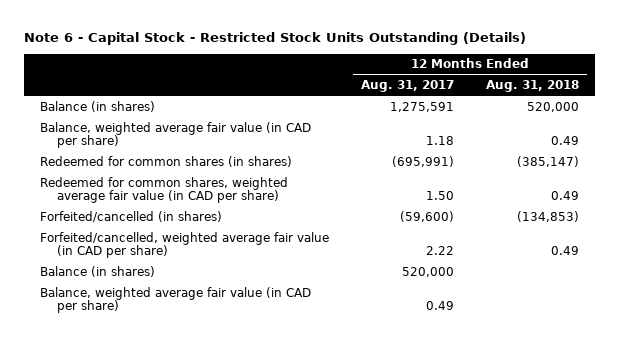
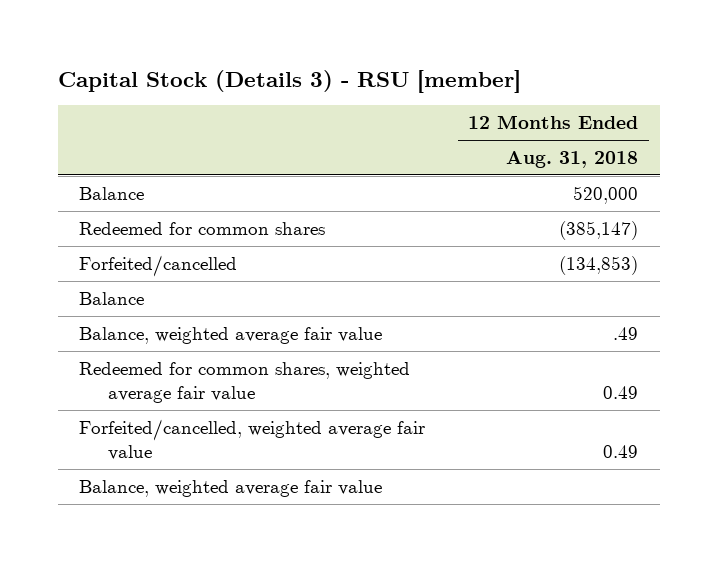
- Note 6 - Capital Stock - Restricted Stock Units Outstanding (Details)
+ Capital Stock (Details 3) - RSU [member]
- | 12 Months Ended Aug. 31, 2017 | 12 Months Ended Aug. 31, 2018
+ | 12 Months Ended Aug. 31, 2018
- Balance (in shares) | 1,275,591 | 520,000
- Balance, weighted average fair value (in CAD per share) | 1.18 | 0.49
- Redeemed for common shares (in shares) | (695,991) | (385,147)
- Redeemed for common shares, weighted average fair value (in CAD per share) | 1.50 | 0.49
- Forfeited/cancelled (in shares) | (59,600) | (134,853)
- Forfeited/cancelled, weighted average fair value (in CAD per share) | 2.22 | 0.49
- Balance (in shares) | 520,000 |
- Balance, weighted average fair value (in CAD per share) | 0.49 |
+ Balance | 520,000
+ Redeemed for common shares | (385,147)
+ Forfeited/cancelled | (134,853)
+ Balance
+ Balance, weighted average fair value | .49
+ Redeemed for common shares, weighted average fair value | 0.49
+ Forfeited/cancelled, weighted average fair value | 0.49
+ Balance, weighted average fair value

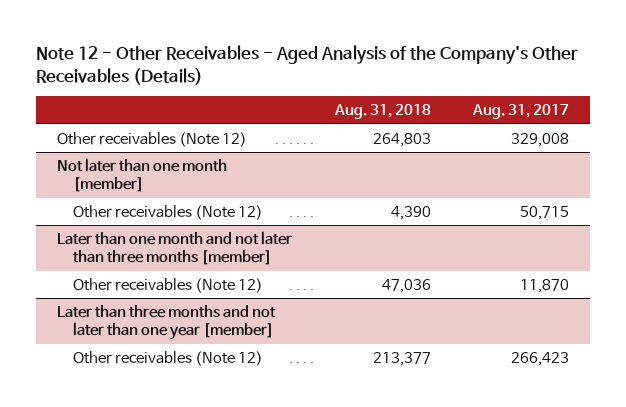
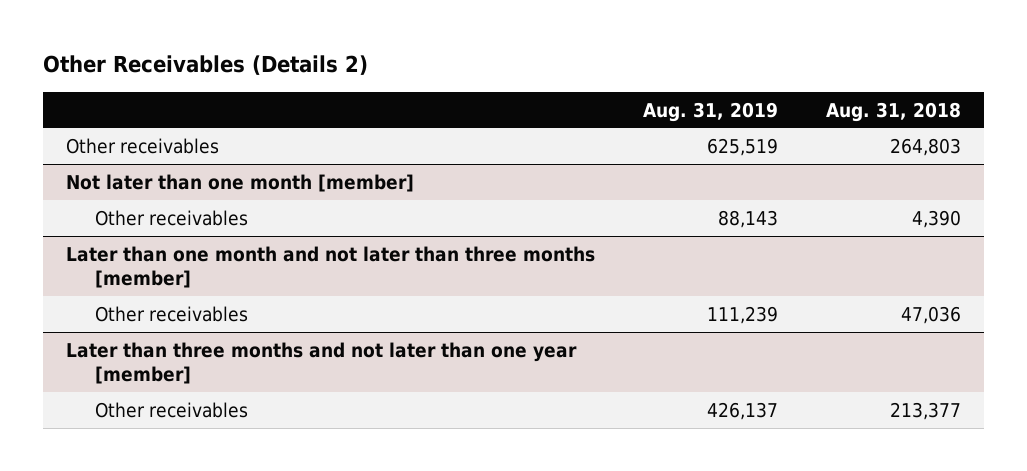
- Note 12 - Other Receivables - Aged Analysis of the Company's Other Receivables (Details)
+ Other Receivables (Details 2)
- | Aug. 31, 2018 | Aug. 31, 2017
+ | Aug. 31, 2019 | Aug. 31, 2018
- Other receivables (Note 12) | 264,803 | 329,008
+ Other receivables | 625,519 | 264,803
@ Not later than one month [member]
- Other receivables (Note 12) | 4,390 | 50,715
+ Other receivables | 88,143 | 4,390
@ Later than one month and not later than three months [member]
- Other receivables (Note 12) | 47,036 | 11,870
+ Other receivables | 111,239 | 47,036
@ Later than three months and not later than one year [member]
- Other receivables (Note 12) | 213,377 | 266,423
+ Other receivables | 426,137 | 213,377

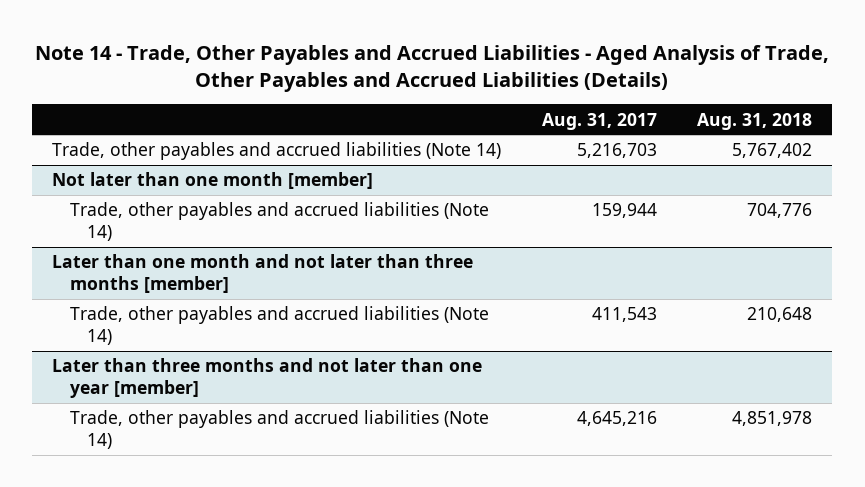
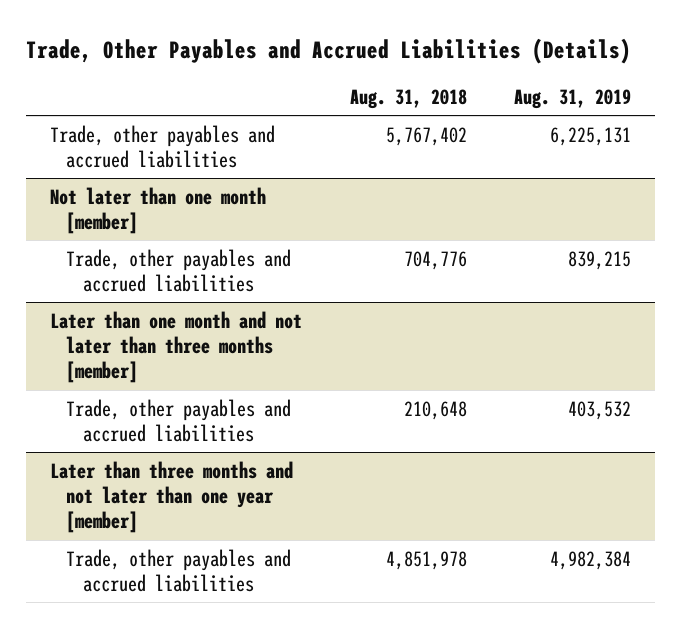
- Note 14 - Trade, Other Payables and Accrued Liabilities - Aged Analysis of Trade, Other Payables and Accrued Liabilities (Details)
+ Trade, Other Payables and Accrued Liabilities (Details)
- | Aug. 31, 2017 | Aug. 31, 2018
+ | Aug. 31, 2018 | Aug. 31, 2019
- Trade, other payables and accrued liabilities (Note 14) | 5,216,703 | 5,767,402
+ Trade, other payables and accrued liabilities | 5,767,402 | 6,225,131
@ Not later than one month [member]
- Trade, other payables and accrued liabilities (Note 14) | 159,944 | 704,776
+ Trade, other payables and accrued liabilities | 704,776 | 839,215
@ Later than one month and not later than three months [member]
- Trade, other payables and accrued liabilities (Note 14) | 411,543 | 210,648
+ Trade, other payables and accrued liabilities | 210,648 | 403,532
@ Later than three months and not later than one year [member]
- Trade, other payables and accrued liabilities (Note 14) | 4,645,216 | 4,851,978
+ Trade, other payables and accrued liabilities | 4,851,978 | 4,982,384

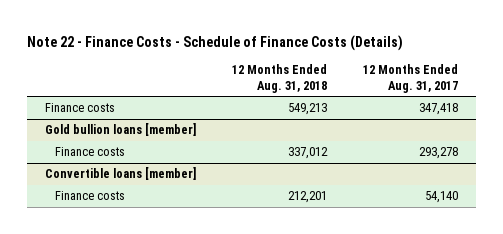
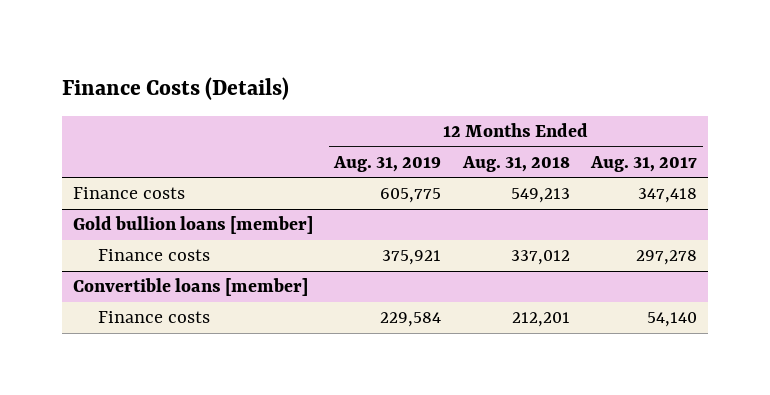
- Note 22 - Finance Costs - Schedule of Finance Costs (Details)
+ Finance Costs (Details)
- | 12 Months Ended Aug. 31, 2018 | 12 Months Ended Aug. 31, 2017
+ | 12 Months Ended Aug. 31, 2019 | 12 Months Ended Aug. 31, 2018 | 12 Months Ended Aug. 31, 2017
@ Gold bullion loans [member]
- Finance costs | 337,012 | 293,278
+ Finance costs | 375,921 | 337,012 | 297,278

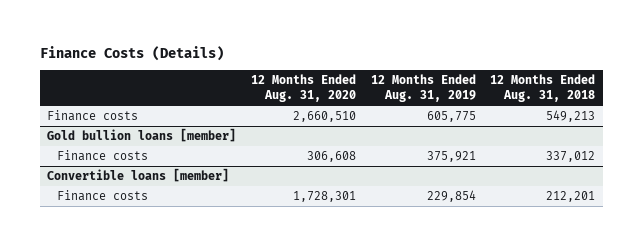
- | 12 Months Ended Aug. 31, 2019 | 12 Months Ended Aug. 31, 2018 | 12 Months Ended Aug. 31, 2017
+ | 12 Months Ended Aug. 31, 2020 | 12 Months Ended Aug. 31, 2019 | 12 Months Ended Aug. 31, 2018
@ Convertible loans [member]
- Finance costs | 229,584 | 212,201 | 54,140
+ Finance costs | 1,728,301 | 229,854 | 212,201

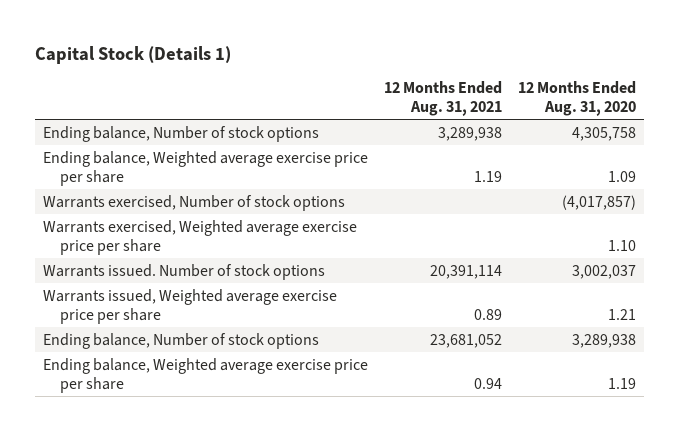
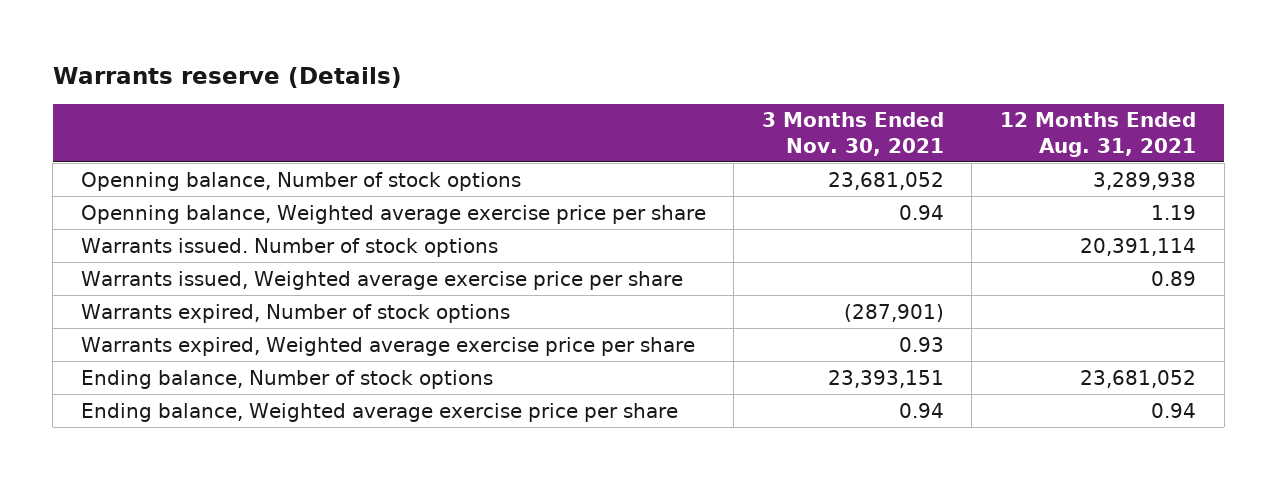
- Capital Stock (Details 1)
+ Warrants reserve (Details)
- | 12 Months Ended Aug. 31, 2021 | 12 Months Ended Aug. 31, 2020
+ | 3 Months Ended Nov. 30, 2021 | 12 Months Ended Aug. 31, 2021
- Ending balance, Number of stock options | 3,289,938 | 4,305,758
- Ending balance, Weighted average exercise price per share | 1.19 | 1.09
- Warrants exercised, Number of stock options | | (4,017,857)
- Warrants exercised, Weighted average exercise price per share | | 1.10
+ Openning balance, Number of stock options | 23,681,052 | 3,289,938
+ Openning balance, Weighted average exercise price per share | 0.94 | 1.19
+ Warrants expired, Number of stock options | (287,901) |
+ Warrants expired, Weighted average exercise price per share | 0.93 |

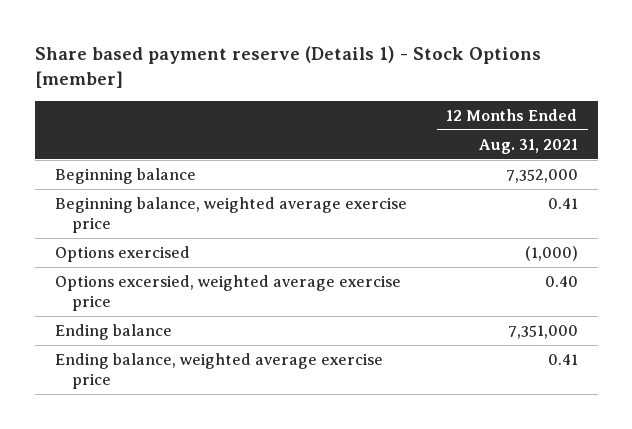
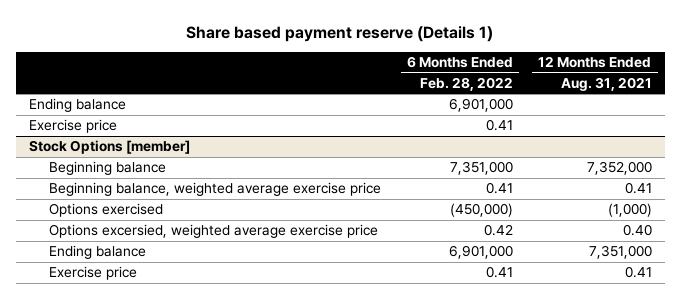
- Share based payment reserve (Details 1) - Stock Options [member]
+ Share based payment reserve (Details 1)
- | 12 Months Ended Aug. 31, 2021
+ | 6 Months Ended Feb. 28, 2022 | 12 Months Ended Aug. 31, 2021
+ Ending balance | 6,901,000 |
+ Exercise price | 0.41 |
+ Stock Options [member]
- Ending balance, weighted average exercise price | 0.41
+ Exercise price | 0.41 | 0.41

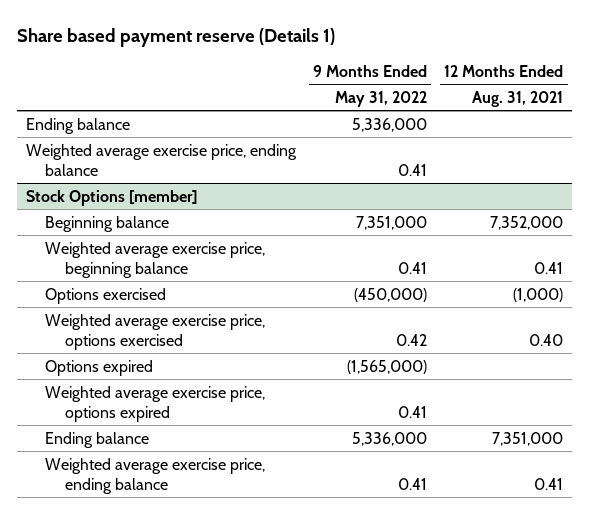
- | 6 Months Ended Feb. 28, 2022 | 12 Months Ended Aug. 31, 2021
+ | 9 Months Ended May 31, 2022 | 12 Months Ended Aug. 31, 2021
- Exercise price | 0.41 |
+ Weighted average exercise price, ending balance | 0.41 |
@ Stock Options [member]
- Beginning balance, weighted average exercise price | 0.41 | 0.41
+ Weighted average exercise price, beginning balance | 0.41 | 0.41
- Options excersied, weighted average exercise price | 0.42 | 0.40
+ Weighted average exercise price, options exercised | 0.42 | 0.40
+ Options expired | (1,565,000) |
+ Weighted average exercise price, options expired | 0.41 |
- Exercise price | 0.41 | 0.41
+ Weighted average exercise price, ending balance | 0.41 | 0.41

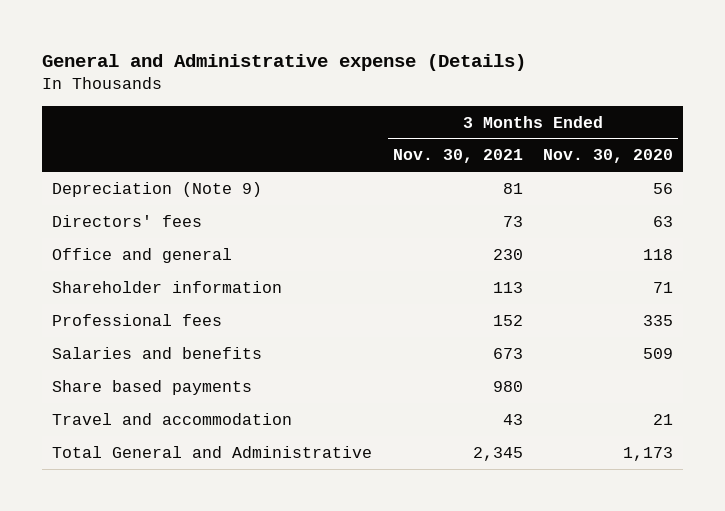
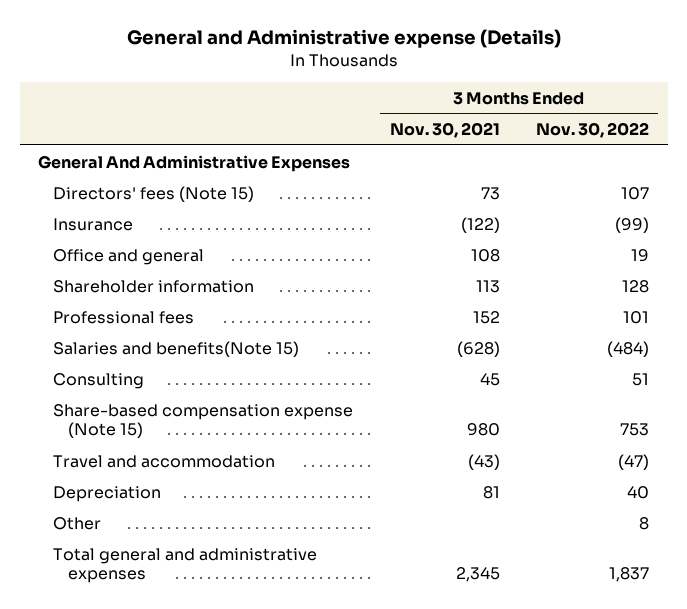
- | 3 Months Ended Nov. 30, 2021 | 3 Months Ended Nov. 30, 2020
+ | 3 Months Ended Nov. 30, 2021 | 3 Months Ended Nov. 30, 2022
- Depreciation (Note 9) | 81 | 56
- Directors' fees | 73 | 63
- Office and general | 230 | 118
+ General And Administrative Expenses
+ Directors' fees (Note 15) | 73 | 107
+ Insurance | (122) | (99)
+ Office and general | 108 | 19
- Salaries and benefits | 673 | 509
- Share based payments | 980 |
- Travel and accommodation | 43 | 21
- Total General and Administrative | 2,345 | 1,173
+ Salaries and benefits(Note 15) | (628) | (484)
+ Consulting | 45 | 51
+ Share-based compensation expense (Note 15) | 980 | 753
+ Travel and accommodation | (43) | (47)
+ Depreciation | 81 | 40
+ Other | | 8
+ Total general and administrative expenses | 2,345 | 1,837

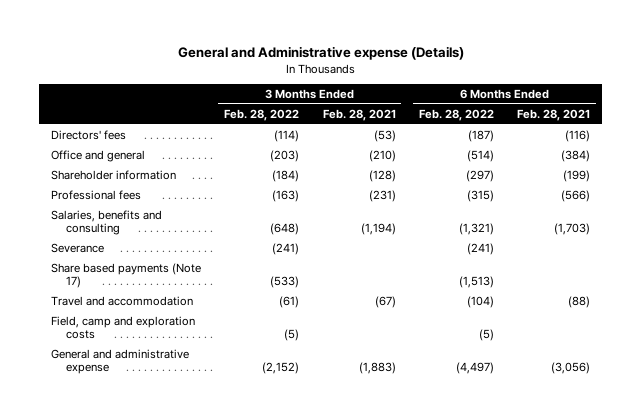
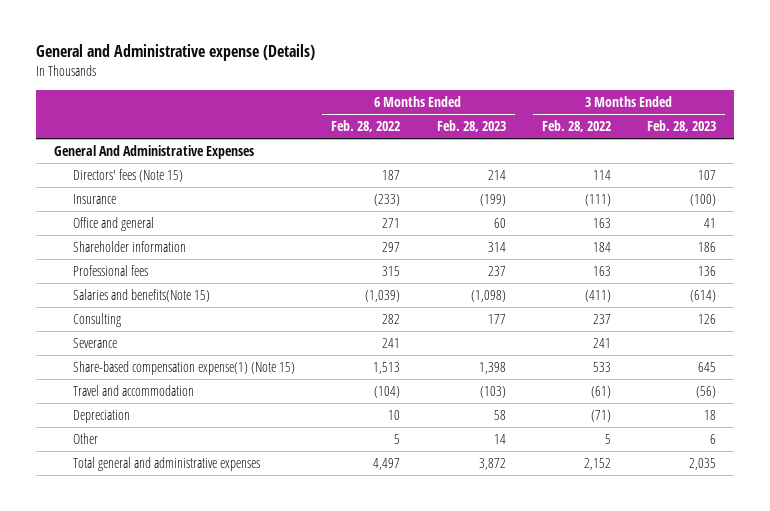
- | 3 Months Ended Feb. 28, 2022 | 3 Months Ended Feb. 28, 2021 | 6 Months Ended Feb. 28, 2022 | 6 Months Ended Feb. 28, 2021
+ | 6 Months Ended Feb. 28, 2022 | 6 Months Ended Feb. 28, 2023 | 3 Months Ended Feb. 28, 2022 | 3 Months Ended Feb. 28, 2023
- Directors' fees | (114) | (53) | (187) | (116)
- Office and general | (203) | (210) | (514) | (384)
- Shareholder information | (184) | (128) | (297) | (199)
- Professional fees | (163) | (231) | (315) | (566)
- Salaries, benefits and consulting | (648) | (1,194) | (1,321) | (1,703)
- Severance | (241) | | (241) |
- Share based payments (Note 17) | (533) | | (1,513) |
+ General And Administrative Expenses
+ Directors' fees (Note 15) | 187 | 214 | 114 | 107
+ Insurance | (233) | (199) | (111) | (100)
+ Office and general | 271 | 60 | 163 | 41
+ Shareholder information | 297 | 314 | 184 | 186
+ Professional fees | 315 | 237 | 163 | 136
+ Salaries and benefits(Note 15) | (1,039) | (1,098) | (411) | (614)
+ Consulting | 282 | 177 | 237 | 126
+ Severance | 241 | | 241 |
+ Share-based compensation expense(1) (Note 15) | 1,513 | 1,398 | 533 | 645
- Field, camp and exploration costs | (5) | | (5) |
- General and administrative expense | (2,152) | (1,883) | (4,497) | (3,056)
+ Depreciation | 10 | 58 | (71) | 18
+ Other | 5 | 14 | 5 | 6
+ Total general and administrative expenses | 4,497 | 3,872 | 2,152 | 2,035

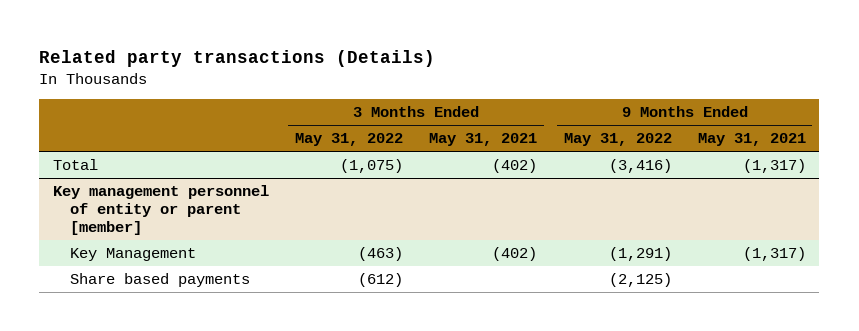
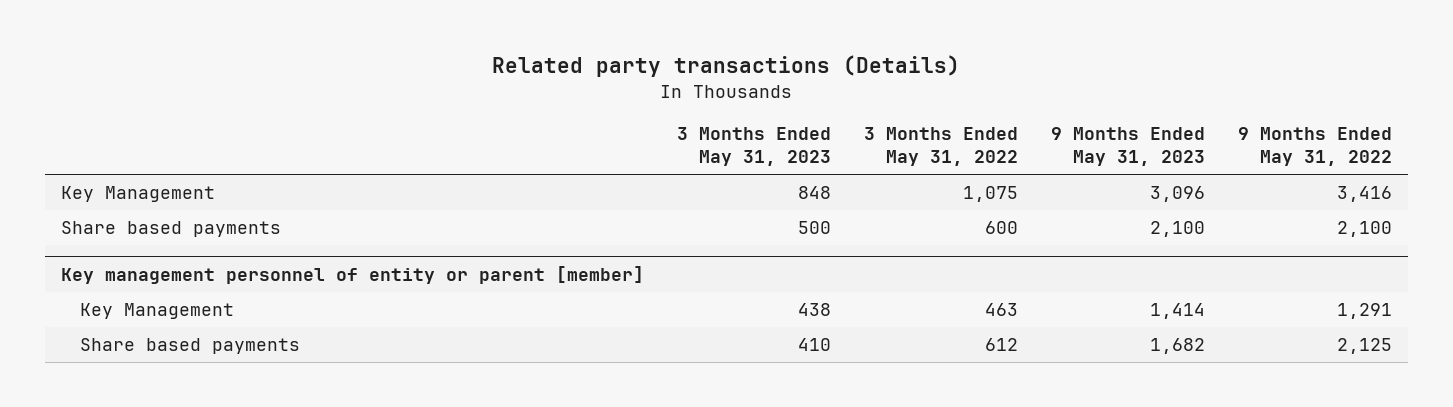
- | 3 Months Ended May 31, 2022 | 3 Months Ended May 31, 2021 | 9 Months Ended May 31, 2022 | 9 Months Ended May 31, 2021
+ | 3 Months Ended May 31, 2023 | 3 Months Ended May 31, 2022 | 9 Months Ended May 31, 2023 | 9 Months Ended May 31, 2022
- Total | (1,075) | (402) | (3,416) | (1,317)
+ Key Management | 848 | 1,075 | 3,096 | 3,416
+ Share based payments | 500 | 600 | 2,100 | 2,100
@ Key management personnel of entity or parent [member]
- Key Management | (463) | (402) | (1,291) | (1,317)
- Share based payments | (612) | | (2,125) |
+ Key Management | 438 | 463 | 1,414 | 1,291
+ Share based payments | 410 | 612 | 1,682 | 2,125

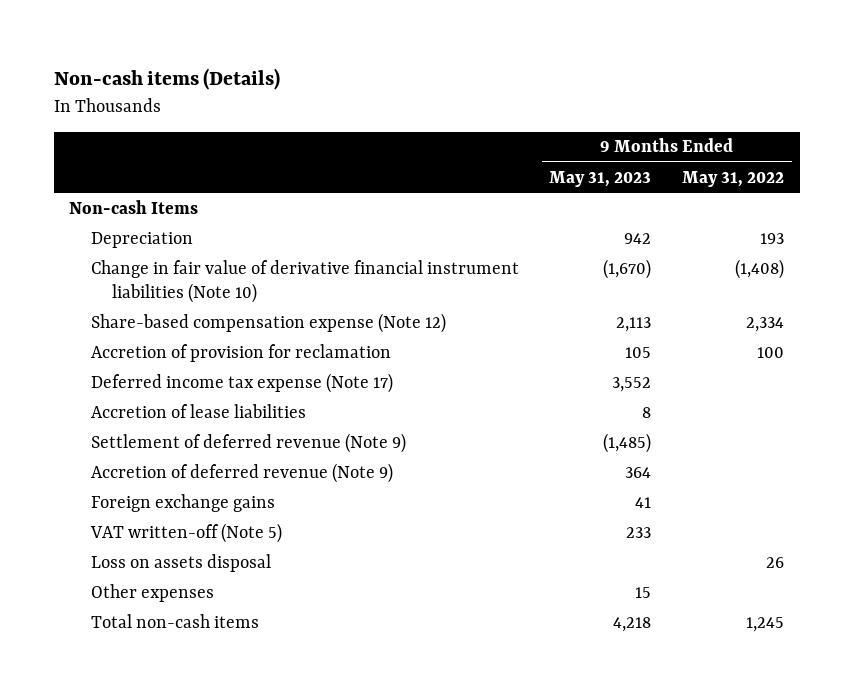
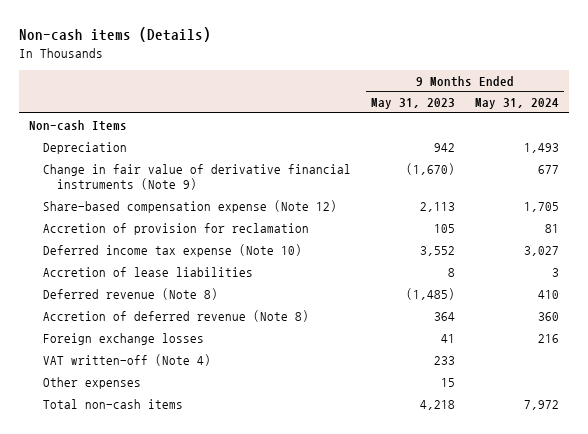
- | 9 Months Ended May 31, 2023 | 9 Months Ended May 31, 2022
+ | 9 Months Ended May 31, 2023 | 9 Months Ended May 31, 2024
- Change in fair value of derivative financial instrument liabilities (Note 10) | (1,670) | (1,408)
+ Change in fair value of derivative financial instruments (Note 9) | (1,670) | 677
- Deferred income tax expense (Note 17) | 3,552 |
+ Deferred income tax expense (Note 10) | 3,552 | 3,027
- Settlement of deferred revenue (Note 9) | (1,485) |
- Accretion of deferred revenue (Note 9) | 364 |
- Foreign exchange gains | 41 |
- VAT written-off (Note 5) | 233 |
- Loss on assets disposal | | 26
+ Deferred revenue (Note 8) | (1,485) | 410
+ Accretion of deferred revenue (Note 8) | 364 | 360
+ Foreign exchange losses | 41 | 216
+ VAT written-off (Note 4) | 233 |

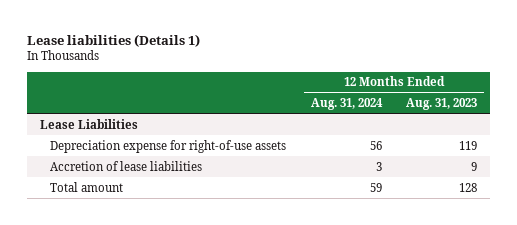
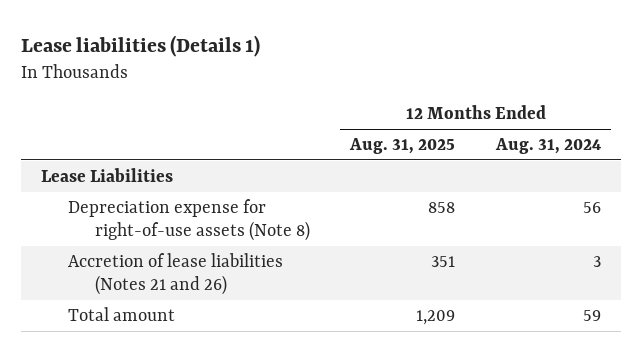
- | 12 Months Ended Aug. 31, 2024 | 12 Months Ended Aug. 31, 2023
+ | 12 Months Ended Aug. 31, 2025 | 12 Months Ended Aug. 31, 2024
- Depreciation expense for right-of-use assets | 56 | 119
- Accretion of lease liabilities | 3 | 9
+ Depreciation expense for right-of-use assets (Note 8) | 858 | 56
+ Accretion of lease liabilities (Notes 21 and 26) | 351 | 3

